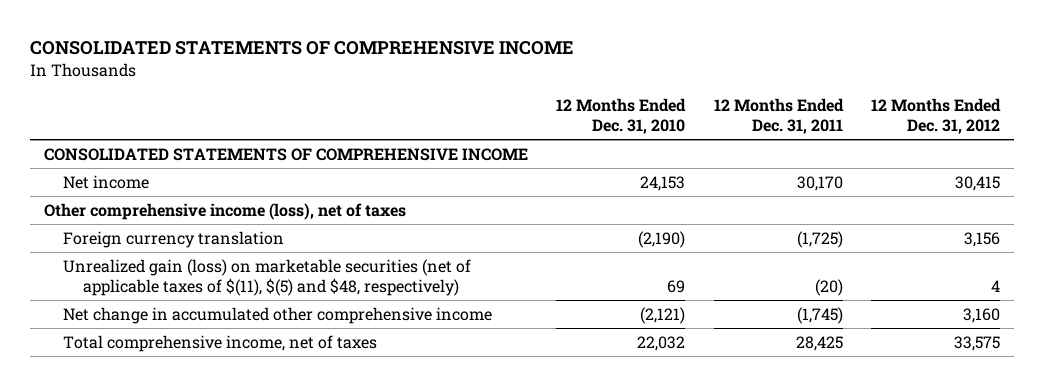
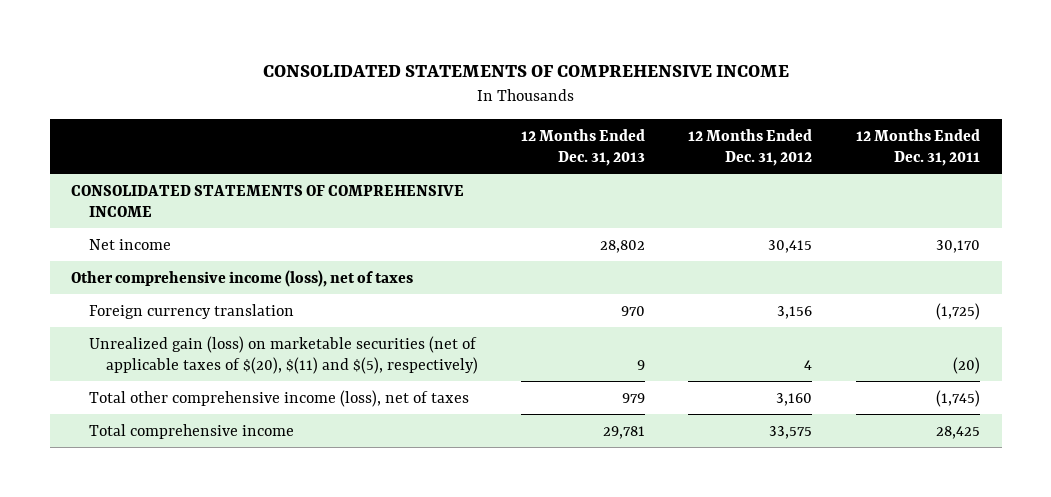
- | 12 Months Ended Dec. 31, 2010 | 12 Months Ended Dec. 31, 2011 | 12 Months Ended Dec. 31, 2012
+ | 12 Months Ended Dec. 31, 2013 | 12 Months Ended Dec. 31, 2012 | 12 Months Ended Dec. 31, 2011
- Unrealized gain (loss) on marketable securities (net of applicable taxes of $(11), $(5) and $48, respectively) | 69 | (20) | 4
- Net change in accumulated other comprehensive income | (2,121) | (1,745) | 3,160
- Total comprehensive income, net of taxes | 22,032 | 28,425 | 33,575
+ Unrealized gain (loss) on marketable securities (net of applicable taxes of $(20), $(11) and $(5), respectively) | 9 | 4 | (20)
+ Total other comprehensive income (loss), net of taxes | 979 | 3,160 | (1,745)
+ Total comprehensive income | 29,781 | 33,575 | 28,425

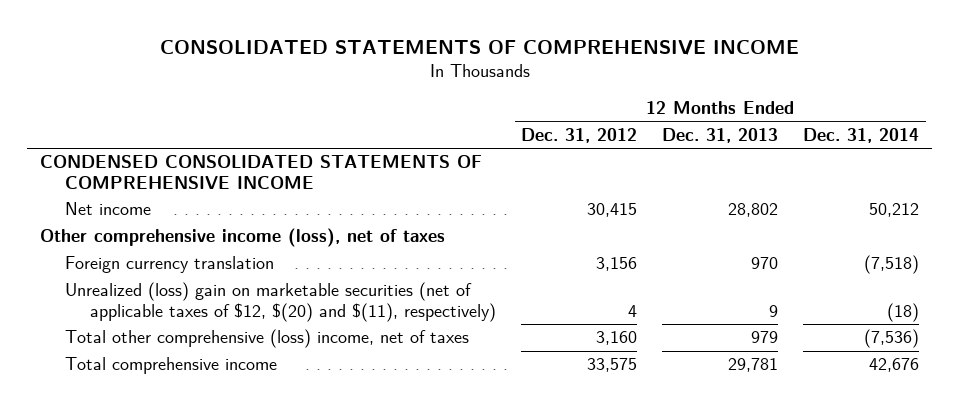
- | 12 Months Ended Dec. 31, 2013 | 12 Months Ended Dec. 31, 2012 | 12 Months Ended Dec. 31, 2011
+ | 12 Months Ended Dec. 31, 2012 | 12 Months Ended Dec. 31, 2013 | 12 Months Ended Dec. 31, 2014
- CONSOLIDATED STATEMENTS OF COMPREHENSIVE INCOME
+ CONDENSED CONSOLIDATED STATEMENTS OF COMPREHENSIVE INCOME
- Unrealized gain (loss) on marketable securities (net of applicable taxes of $(20), $(11) and $(5), respectively) | 9 | 4 | (20)
- Total other comprehensive income (loss), net of taxes | 979 | 3,160 | (1,745)
+ Unrealized (loss) gain on marketable securities (net of applicable taxes of $12, $(20) and $(11), respectively) | 4 | 9 | (18)
+ Total other comprehensive (loss) income, net of taxes | 3,160 | 979 | (7,536)

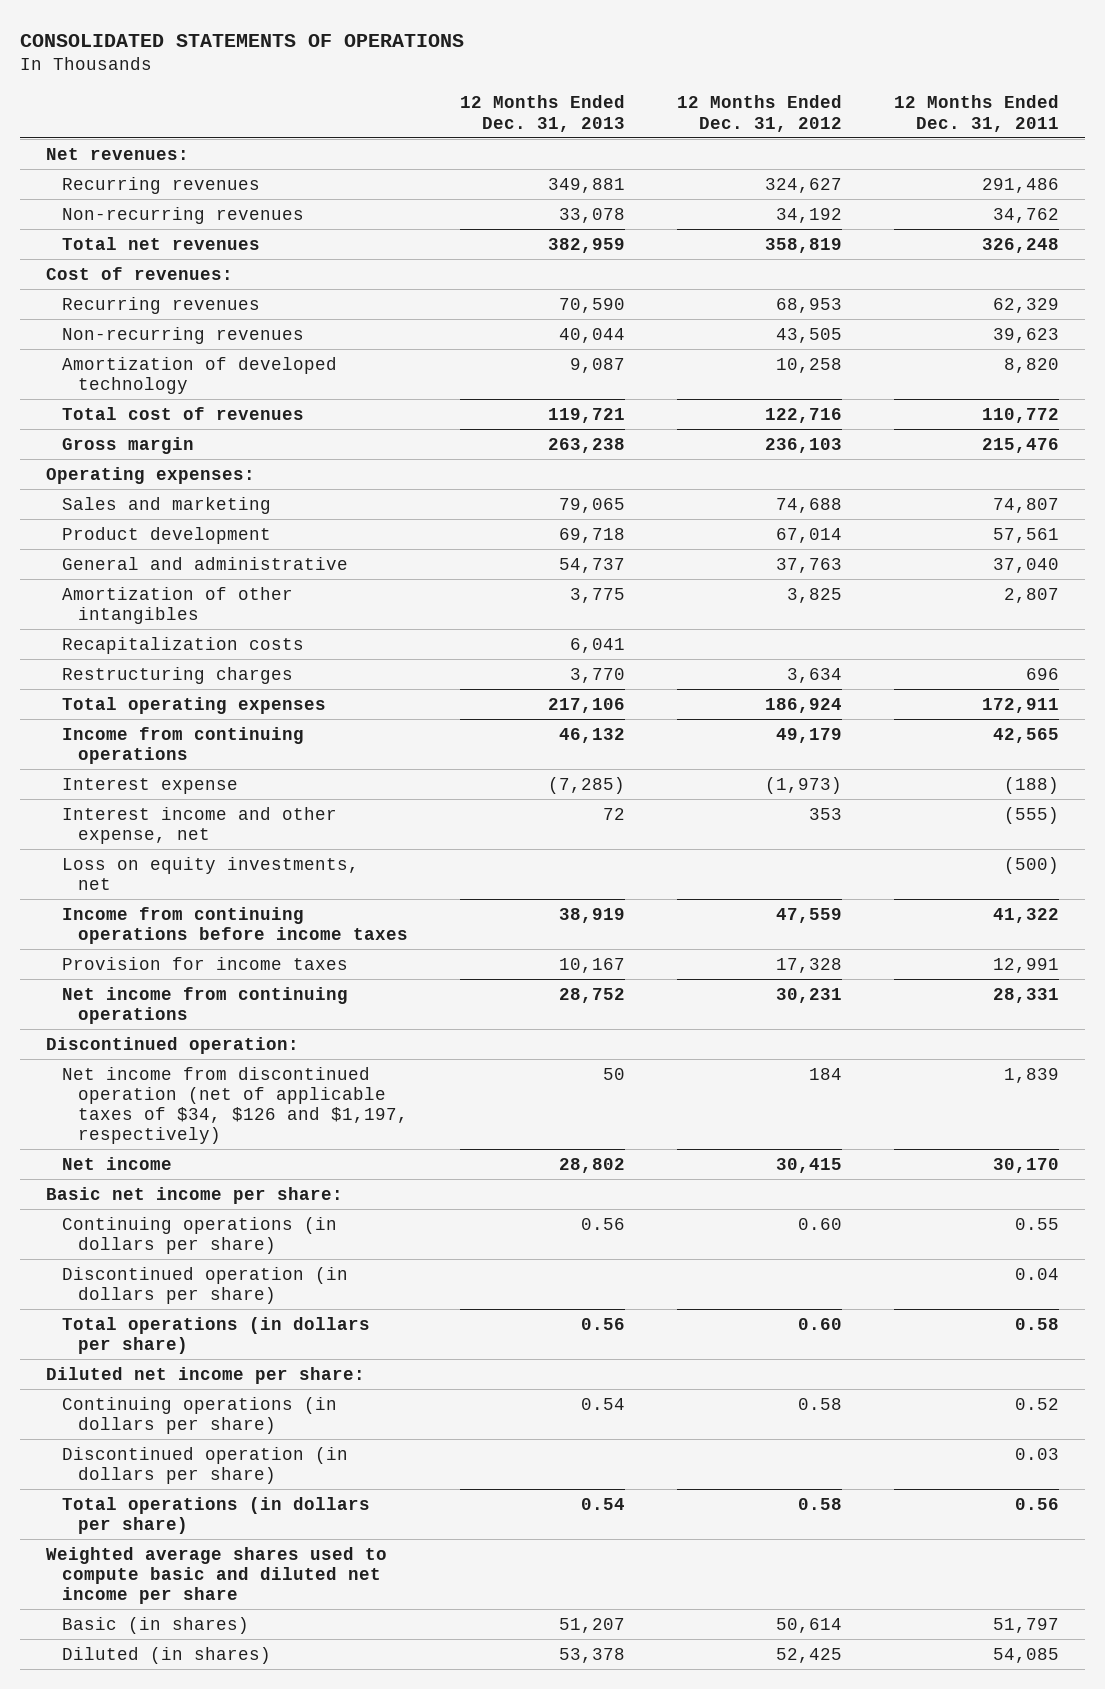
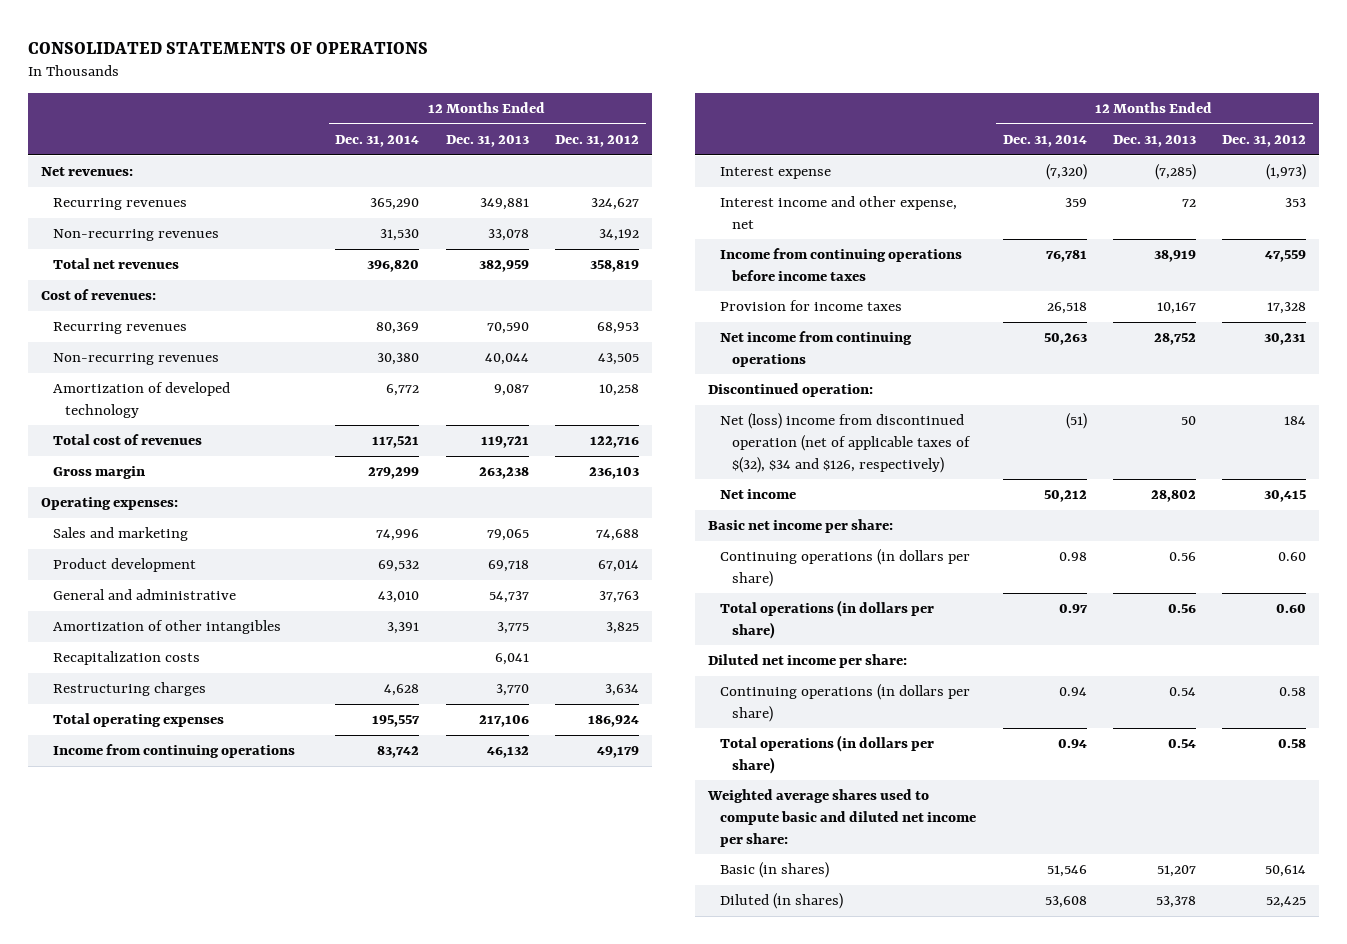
- | 12 Months Ended Dec. 31, 2013 | 12 Months Ended Dec. 31, 2012 | 12 Months Ended Dec. 31, 2011
+ | 12 Months Ended Dec. 31, 2014 | 12 Months Ended Dec. 31, 2013 | 12 Months Ended Dec. 31, 2012
- Loss on equity investments, net | | | (500)
- Net income from discontinued operation (net of applicable taxes of $34, $126 and $1,197, respectively) | 50 | 184 | 1,839
+ Net (loss) income from discontinued operation (net of applicable taxes of $(32), $34 and $126, respectively) | (51) | 50 | 184
- Discontinued operation (in dollars per share) | | | 0.04
- Discontinued operation (in dollars per share) | | | 0.03
- Weighted average shares used to compute basic and diluted net income per share
+ Weighted average shares used to compute basic and diluted net income per share:

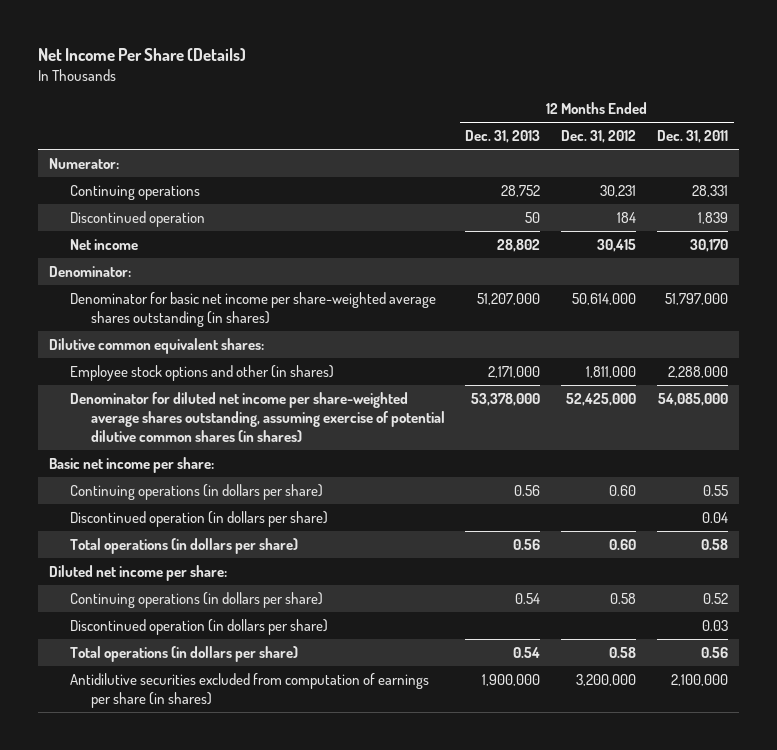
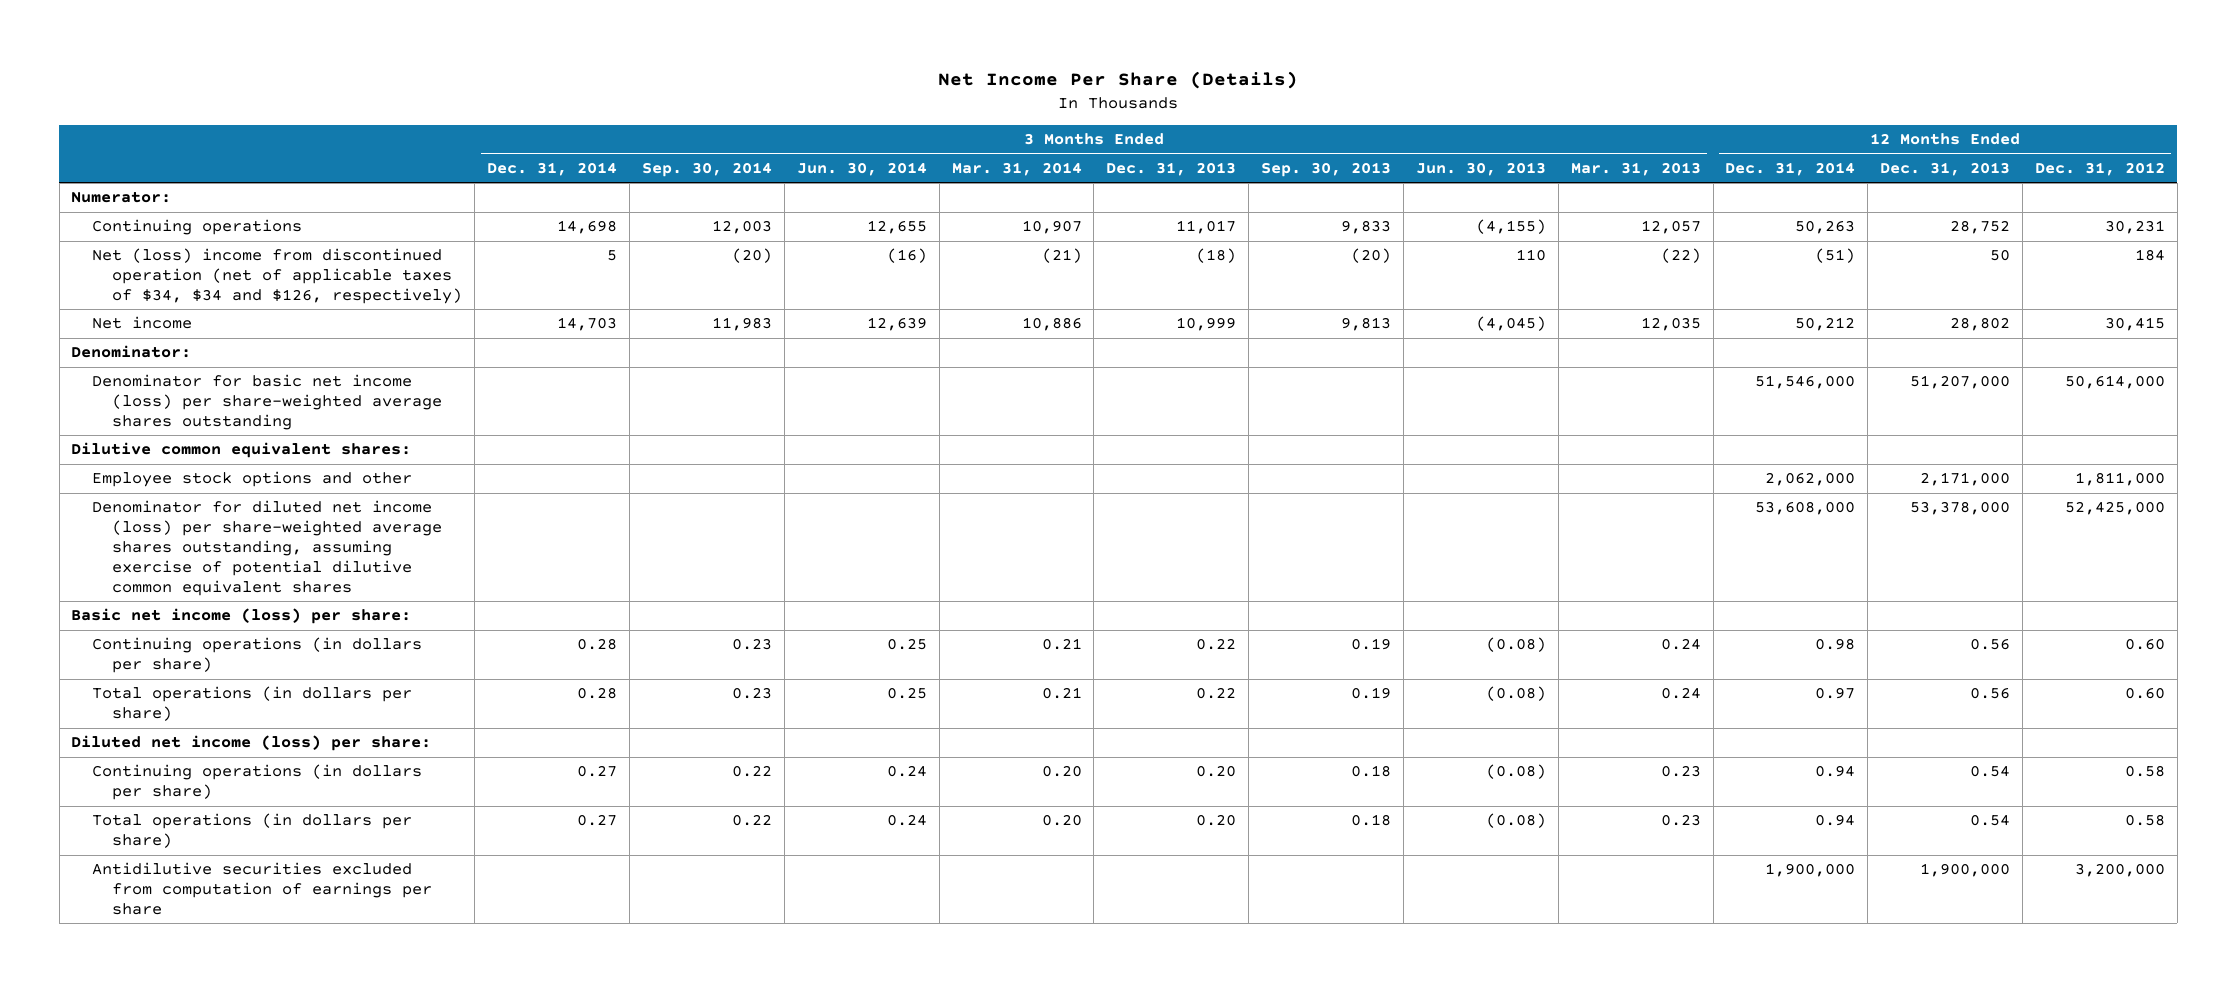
- | 12 Months Ended Dec. 31, 2013 | 12 Months Ended Dec. 31, 2012 | 12 Months Ended Dec. 31, 2011
+ | 3 Months Ended Dec. 31, 2014 | 3 Months Ended Sep. 30, 2014 | 3 Months Ended Jun. 30, 2014 | 3 Months Ended Mar. 31, 2014 | 3 Months Ended Dec. 31, 2013 | 3 Months Ended Sep. 30, 2013 | 3 Months Ended Jun. 30, 2013 | 3 Months Ended Mar. 31, 2013 | 12 Months Ended Dec. 31, 2014 | 12 Months Ended Dec. 31, 2013 | 12 Months Ended Dec. 31, 2012
- Discontinued operation | 50 | 184 | 1,839
+ Net (loss) income from discontinued operation (net of applicable taxes of $34, $34 and $126, respectively) | 5 | (20) | (16) | (21) | (18) | (20) | 110 | (22) | (51) | 50 | 184
- Denominator for basic net income per share-weighted average shares outstanding (in shares) | 51,207,000 | 50,614,000 | 51,797,000
+ Denominator for basic net income (loss) per share-weighted average shares outstanding | | | | | | | | | 51,546,000 | 51,207,000 | 50,614,000
- Employee stock options and other (in shares) | 2,171,000 | 1,811,000 | 2,288,000
- Denominator for diluted net income per share-weighted average shares outstanding, assuming exercise of potential dilutive common shares (in shares) | 53,378,000 | 52,425,000 | 54,085,000
- Basic net income per share:
+ Employee stock options and other | | | | | | | | | 2,062,000 | 2,171,000 | 1,811,000
+ Denominator for diluted net income (loss) per share-weighted average shares outstanding, assuming exercise of potential dilutive common equivalent shares | | | | | | | | | 53,608,000 | 53,378,000 | 52,425,000
+ Basic net income (loss) per share:
- Discontinued operation (in dollars per share) | | | 0.04
- Diluted net income per share:
+ Diluted net income (loss) per share:
- Discontinued operation (in dollars per share) | | | 0.03
- Antidilutive securities excluded from computation of earnings per share (in shares) | 1,900,000 | 3,200,000 | 2,100,000
+ Antidilutive securities excluded from computation of earnings per share | | | | | | | | | 1,900,000 | 1,900,000 | 3,200,000

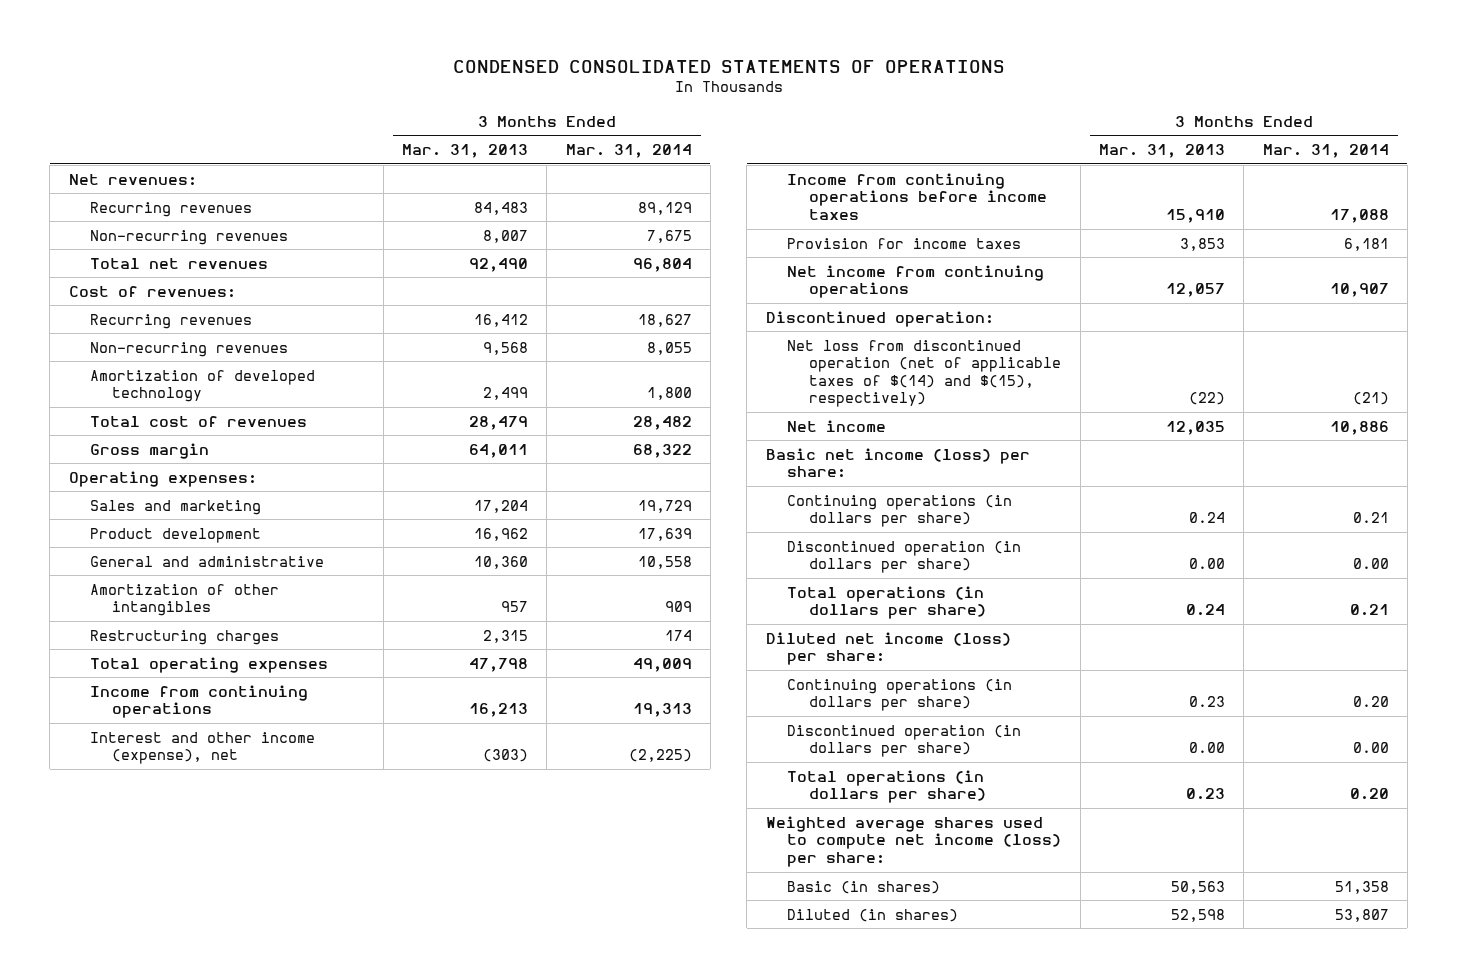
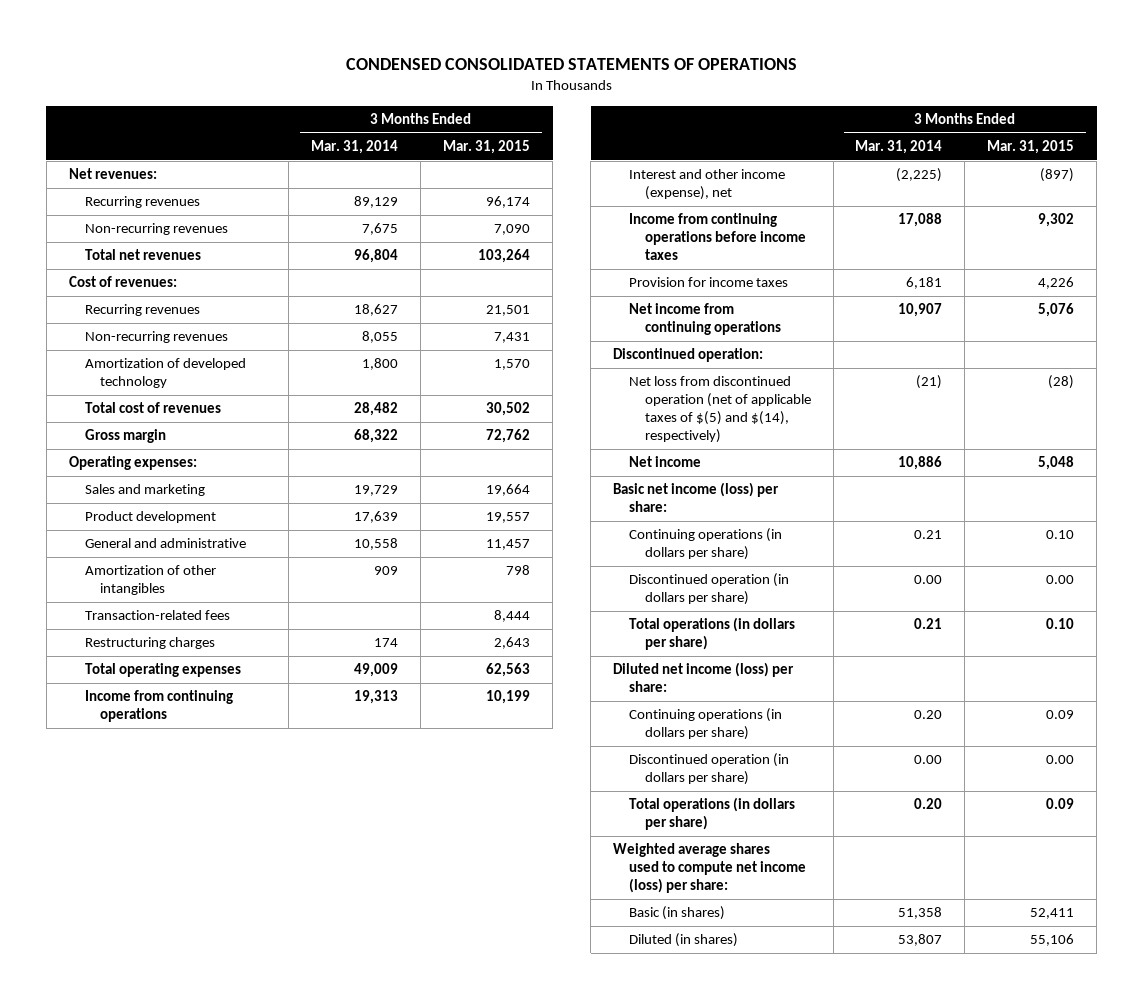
- | 3 Months Ended Mar. 31, 2013 | 3 Months Ended Mar. 31, 2014
+ | 3 Months Ended Mar. 31, 2014 | 3 Months Ended Mar. 31, 2015
+ Transaction-related fees | | 8,444
- Net loss from discontinued operation (net of applicable taxes of $(14) and $(15), respectively) | (22) | (21)
+ Net loss from discontinued operation (net of applicable taxes of $(5) and $(14), respectively) | (21) | (28)

